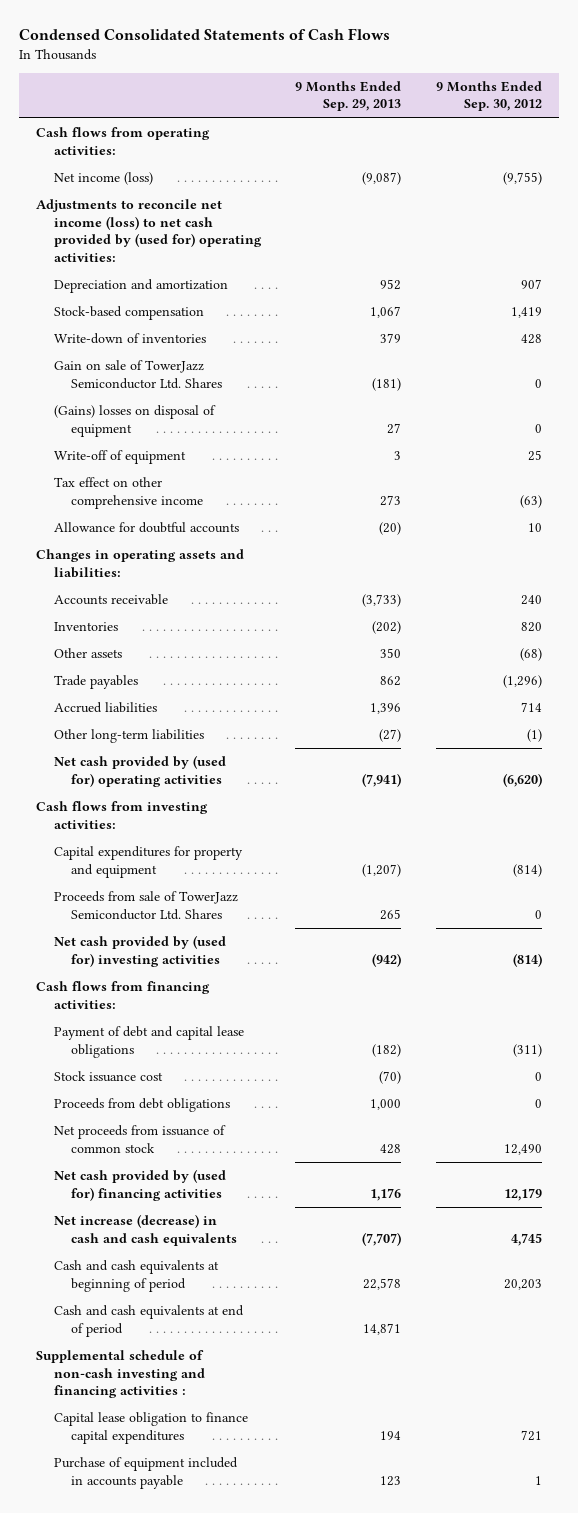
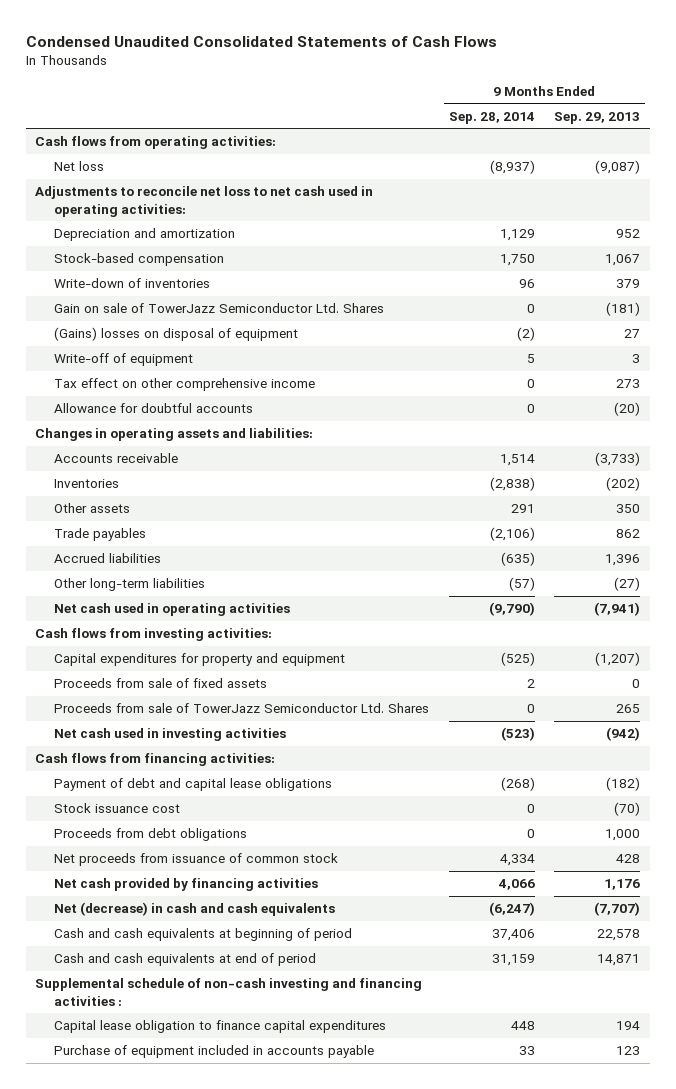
- Condensed Consolidated Statements of Cash Flows
+ Condensed Unaudited Consolidated Statements of Cash Flows
- | 9 Months Ended Sep. 29, 2013 | 9 Months Ended Sep. 30, 2012
+ | 9 Months Ended Sep. 28, 2014 | 9 Months Ended Sep. 29, 2013
- Net income (loss) | (9,087) | (9,755)
- Adjustments to reconcile net income (loss) to net cash provided by (used for) operating activities:
+ Net loss | (8,937) | (9,087)
+ Adjustments to reconcile net loss to net cash used in operating activities:
- Net cash provided by (used for) operating activities | (7,941) | (6,620)
+ Net cash used in operating activities | (9,790) | (7,941)
+ Proceeds from sale of fixed assets | 2 | 0
- Net cash provided by (used for) investing activities | (942) | (814)
+ Net cash used in investing activities | (523) | (942)
- Net cash provided by (used for) financing activities | 1,176 | 12,179
- Net increase (decrease) in cash and cash equivalents | (7,707) | 4,745
+ Net cash provided by financing activities | 4,066 | 1,176
+ Net (decrease) in cash and cash equivalents | (6,247) | (7,707)

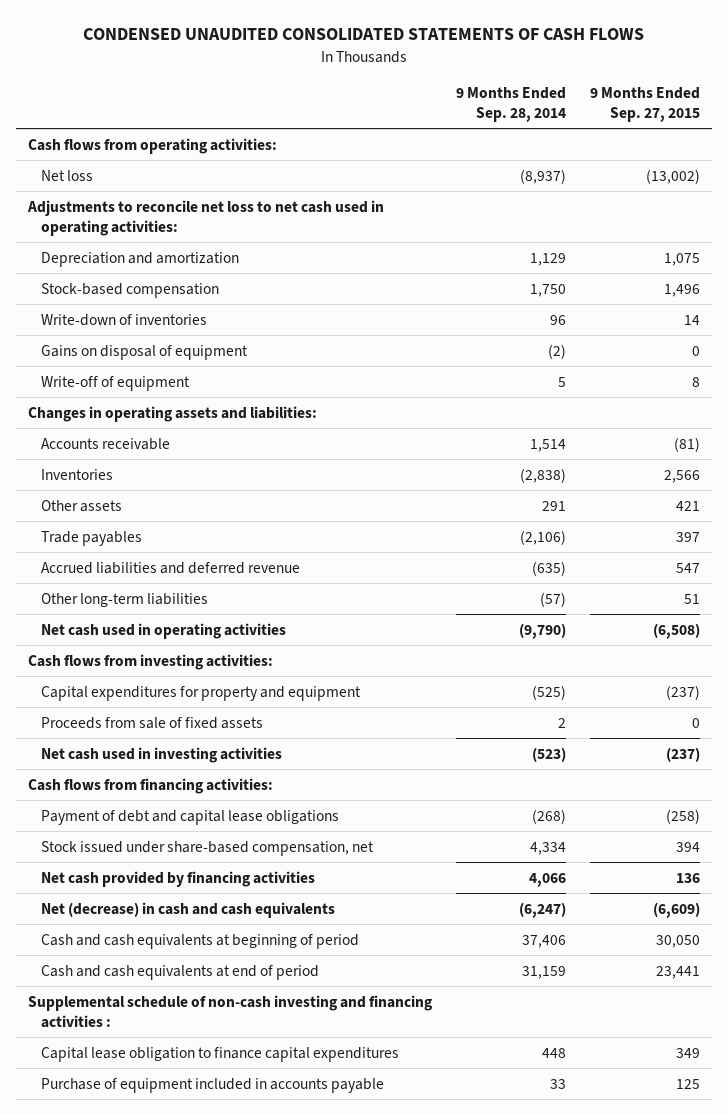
- Condensed Unaudited Consolidated Statements of Cash Flows
+ CONDENSED UNAUDITED CONSOLIDATED STATEMENTS OF CASH FLOWS
- | 9 Months Ended Sep. 28, 2014 | 9 Months Ended Sep. 29, 2013
+ | 9 Months Ended Sep. 28, 2014 | 9 Months Ended Sep. 27, 2015
- Gain on sale of TowerJazz Semiconductor Ltd. Shares | 0 | (181)
- (Gains) losses on disposal of equipment | (2) | 27
+ Gains on disposal of equipment | (2) | 0
- Tax effect on other comprehensive income | 0 | 273
- Allowance for doubtful accounts | 0 | (20)
- Accrued liabilities | (635) | 1,396
+ Accrued liabilities and deferred revenue | (635) | 547
- Proceeds from sale of TowerJazz Semiconductor Ltd. Shares | 0 | 265
- Stock issuance cost | 0 | (70)
- Proceeds from debt obligations | 0 | 1,000
- Net proceeds from issuance of common stock | 4,334 | 428
+ Stock issued under share-based compensation, net | 4,334 | 394

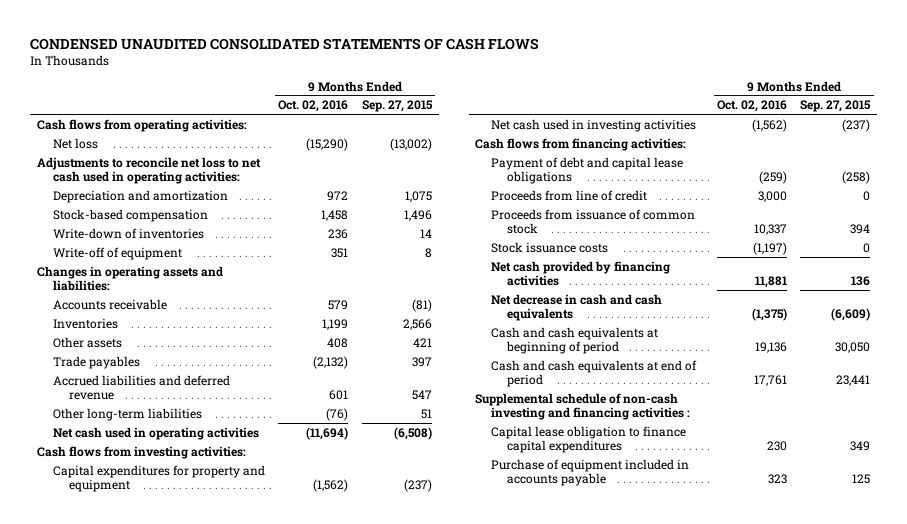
- | 9 Months Ended Sep. 28, 2014 | 9 Months Ended Sep. 27, 2015
+ | 9 Months Ended Oct. 02, 2016 | 9 Months Ended Sep. 27, 2015
- Gains on disposal of equipment | (2) | 0
- Proceeds from sale of fixed assets | 2 | 0
- Stock issued under share-based compensation, net | 4,334 | 394
+ Proceeds from line of credit | 3,000 | 0
+ Proceeds from issuance of common stock | 10,337 | 394
+ Stock issuance costs | (1,197) | 0
- Net (decrease) in cash and cash equivalents | (6,247) | (6,609)
+ Net decrease in cash and cash equivalents | (1,375) | (6,609)

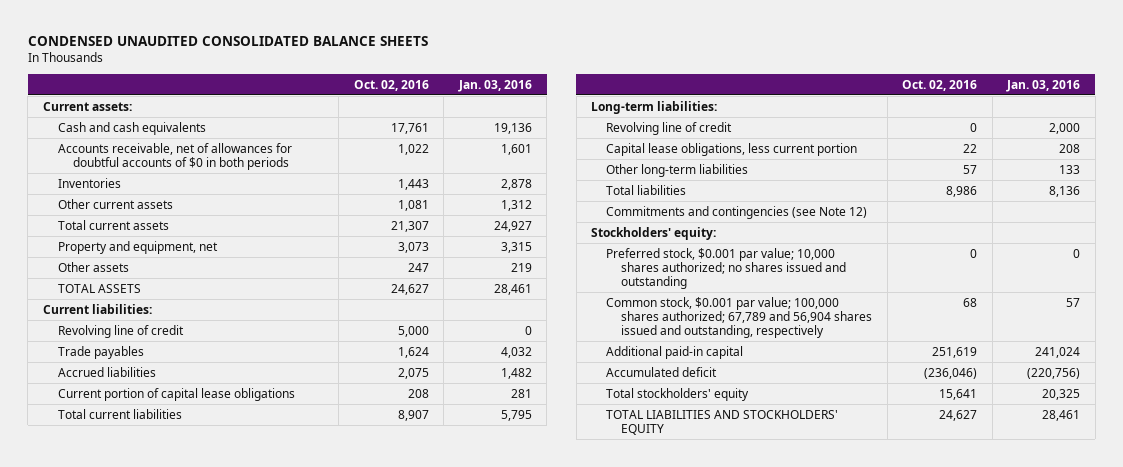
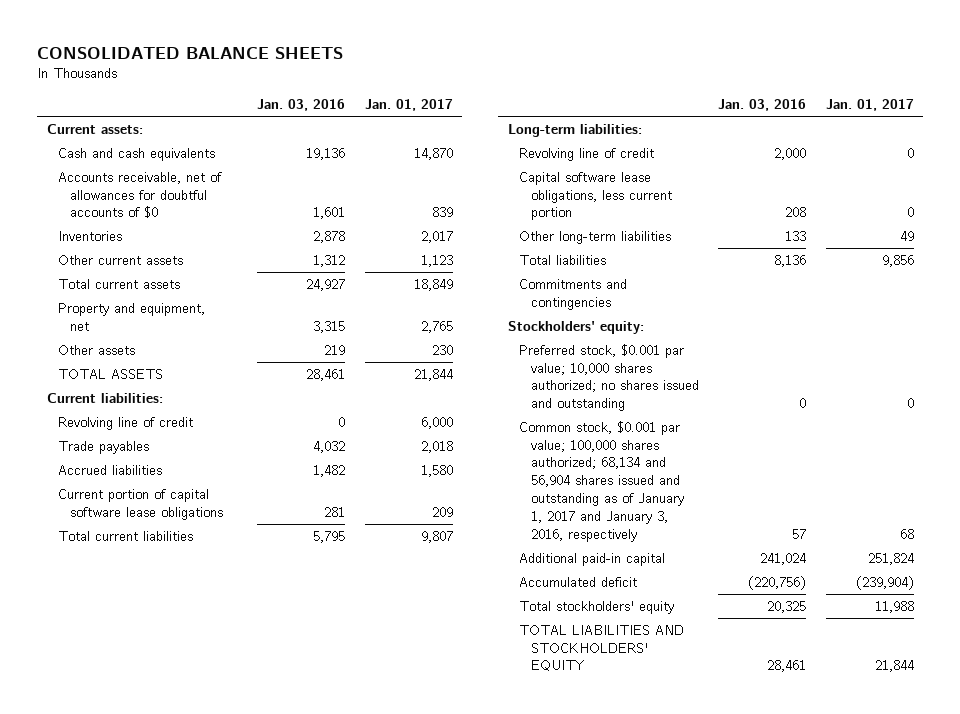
- CONDENSED UNAUDITED CONSOLIDATED BALANCE SHEETS
+ CONSOLIDATED BALANCE SHEETS
- | Oct. 02, 2016 | Jan. 03, 2016
+ | Jan. 03, 2016 | Jan. 01, 2017
- Accounts receivable, net of allowances for doubtful accounts of $0 in both periods | 1,022 | 1,601
+ Accounts receivable, net of allowances for doubtful accounts of $0 | 1,601 | 839
- Current portion of capital lease obligations | 208 | 281
+ Current portion of capital software lease obligations | 281 | 209
- Capital lease obligations, less current portion | 22 | 208
+ Capital software lease obligations, less current portion | 208 | 0
- Commitments and contingencies (see Note 12)
+ Commitments and contingencies
- Common stock, $0.001 par value; 100,000 shares authorized; 67,789 and 56,904 shares issued and outstanding, respectively | 68 | 57
+ Common stock, $0.001 par value; 100,000 shares authorized; 68,134 and 56,904 shares issued and outstanding as of January 1, 2017 and January 3, 2016, respectively | 57 | 68

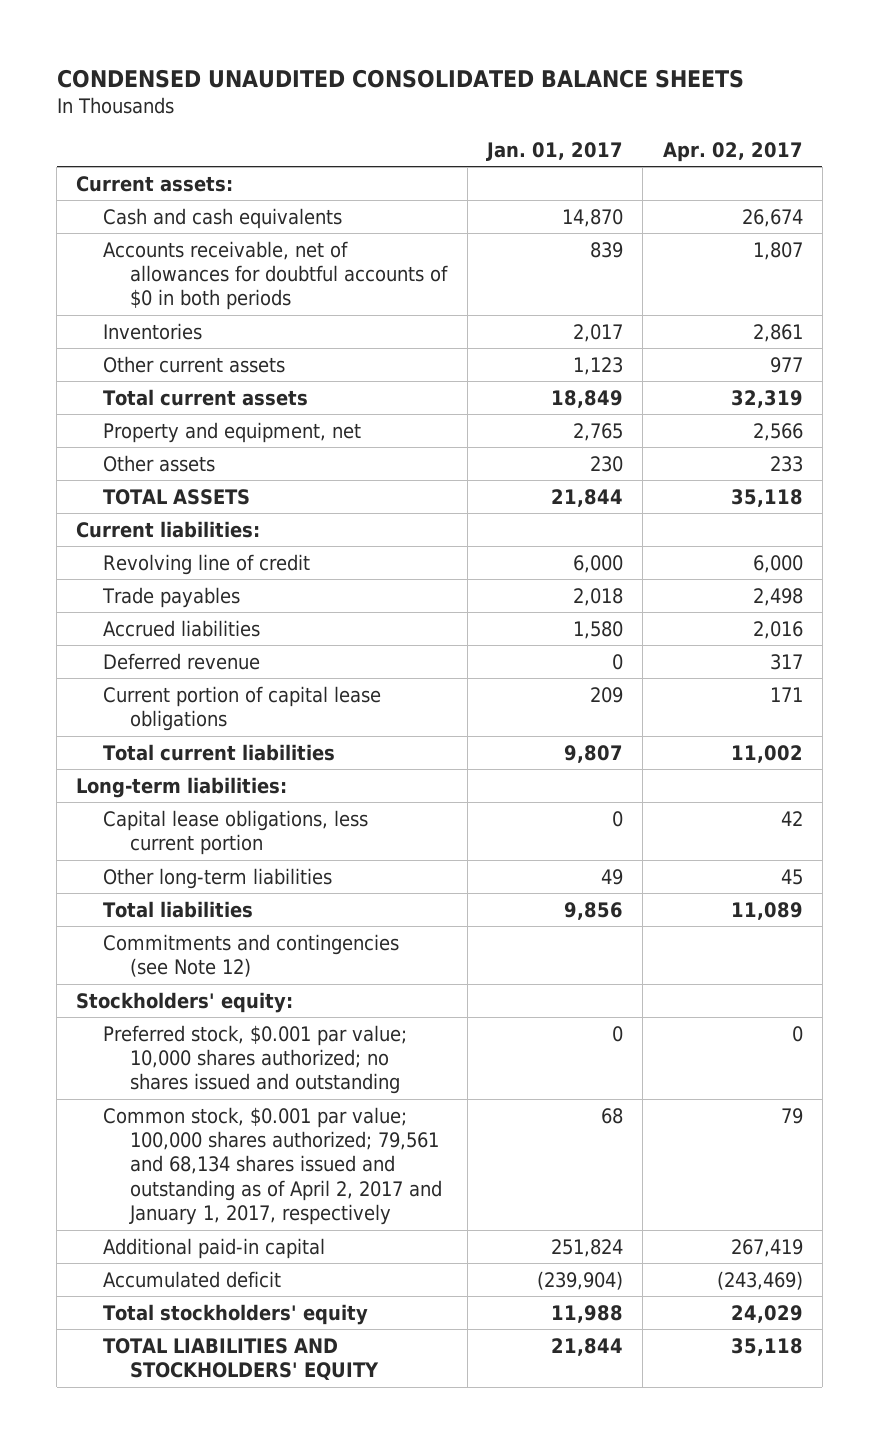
- CONSOLIDATED BALANCE SHEETS
+ CONDENSED UNAUDITED CONSOLIDATED BALANCE SHEETS
- | Jan. 03, 2016 | Jan. 01, 2017
+ | Jan. 01, 2017 | Apr. 02, 2017
- Accounts receivable, net of allowances for doubtful accounts of $0 | 1,601 | 839
+ Accounts receivable, net of allowances for doubtful accounts of $0 in both periods | 839 | 1,807
- Current portion of capital software lease obligations | 281 | 209
+ Deferred revenue | 0 | 317
+ Current portion of capital lease obligations | 209 | 171
- Revolving line of credit | 2,000 | 0
- Capital software lease obligations, less current portion | 208 | 0
+ Capital lease obligations, less current portion | 0 | 42
- Commitments and contingencies
+ Commitments and contingencies (see Note 12)
- Common stock, $0.001 par value; 100,000 shares authorized; 68,134 and 56,904 shares issued and outstanding as of January 1, 2017 and January 3, 2016, respectively | 57 | 68
+ Common stock, $0.001 par value; 100,000 shares authorized; 79,561 and 68,134 shares issued and outstanding as of April 2, 2017 and January 1, 2017, respectively | 68 | 79

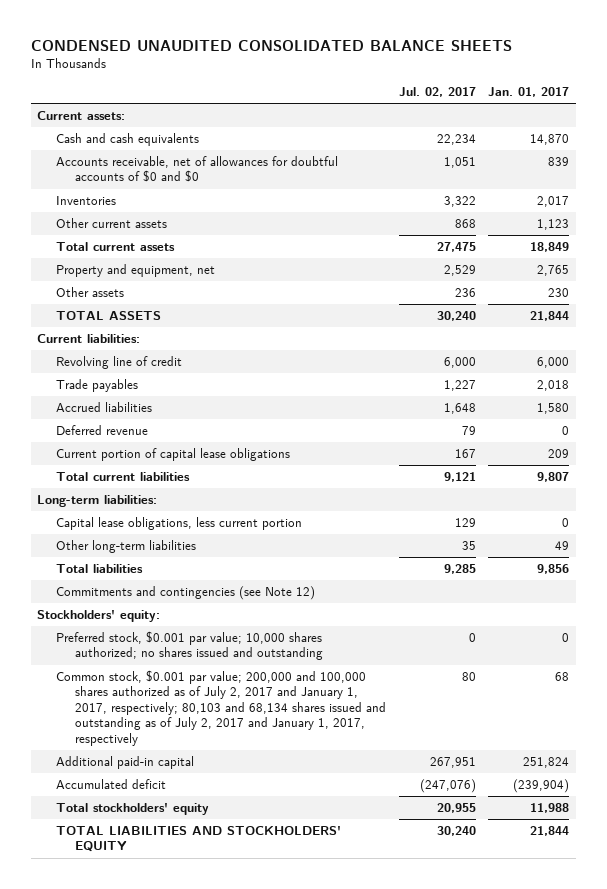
- | Jan. 01, 2017 | Apr. 02, 2017
+ | Jul. 02, 2017 | Jan. 01, 2017
- Accounts receivable, net of allowances for doubtful accounts of $0 in both periods | 839 | 1,807
+ Accounts receivable, net of allowances for doubtful accounts of $0 and $0 | 1,051 | 839
- Common stock, $0.001 par value; 100,000 shares authorized; 79,561 and 68,134 shares issued and outstanding as of April 2, 2017 and January 1, 2017, respectively | 68 | 79
+ Common stock, $0.001 par value; 200,000 and 100,000 shares authorized as of July 2, 2017 and January 1, 2017, respectively; 80,103 and 68,134 shares issued and outstanding as of July 2, 2017 and January 1, 2017, respectively | 80 | 68

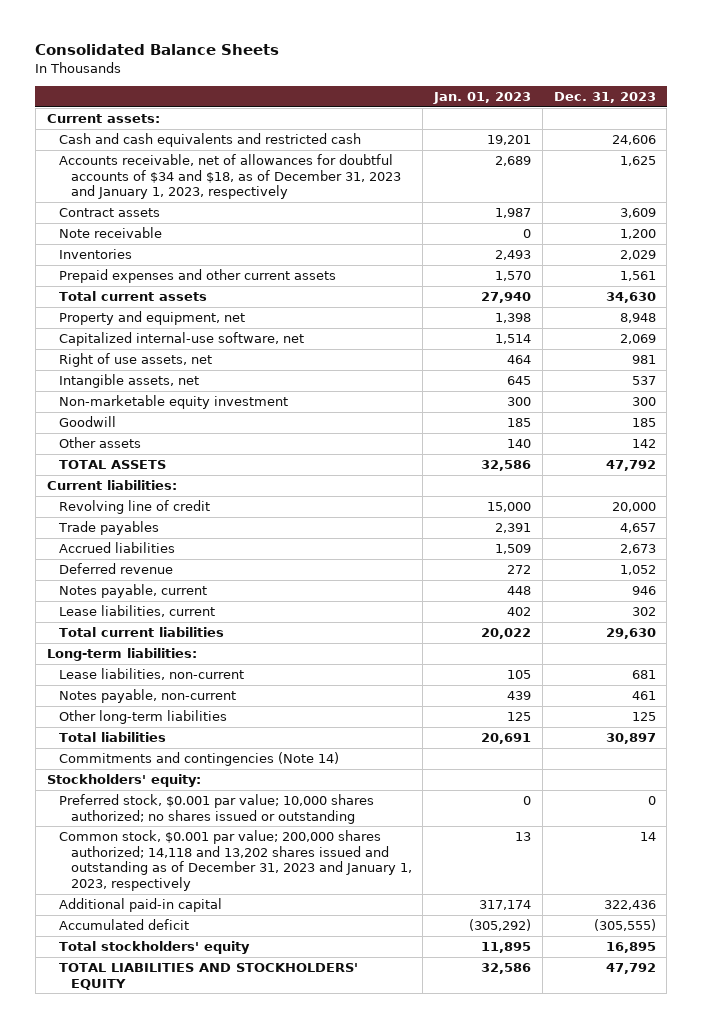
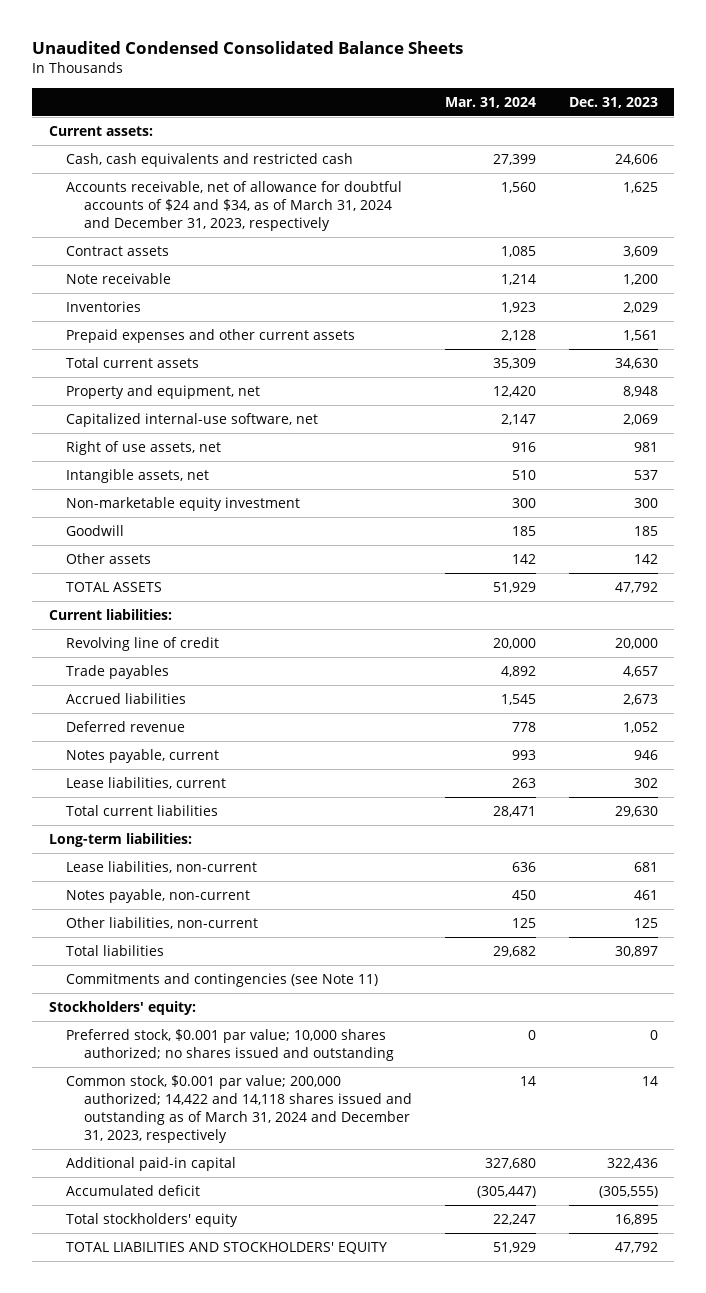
- Consolidated Balance Sheets
+ Unaudited Condensed Consolidated Balance Sheets
- | Jan. 01, 2023 | Dec. 31, 2023
+ | Mar. 31, 2024 | Dec. 31, 2023
- Cash and cash equivalents and restricted cash | 19,201 | 24,606
- Accounts receivable, net of allowances for doubtful accounts of $34 and $18, as of December 31, 2023 and January 1, 2023, respectively | 2,689 | 1,625
+ Cash, cash equivalents and restricted cash | 27,399 | 24,606
+ Accounts receivable, net of allowance for doubtful accounts of $24 and $34, as of March 31, 2024 and December 31, 2023, respectively | 1,560 | 1,625
- Other long-term liabilities | 125 | 125
+ Other liabilities, non-current | 125 | 125
- Commitments and contingencies (Note 14)
+ Commitments and contingencies (see Note 11)
- Preferred stock, $0.001 par value; 10,000 shares authorized; no shares issued or outstanding | 0 | 0
- Common stock, $0.001 par value; 200,000 shares authorized; 14,118 and 13,202 shares issued and outstanding as of December 31, 2023 and January 1, 2023, respectively | 13 | 14
+ Preferred stock, $0.001 par value; 10,000 shares authorized; no shares issued and outstanding | 0 | 0
+ Common stock, $0.001 par value; 200,000 authorized; 14,422 and 14,118 shares issued and outstanding as of March 31, 2024 and December 31, 2023, respectively | 14 | 14

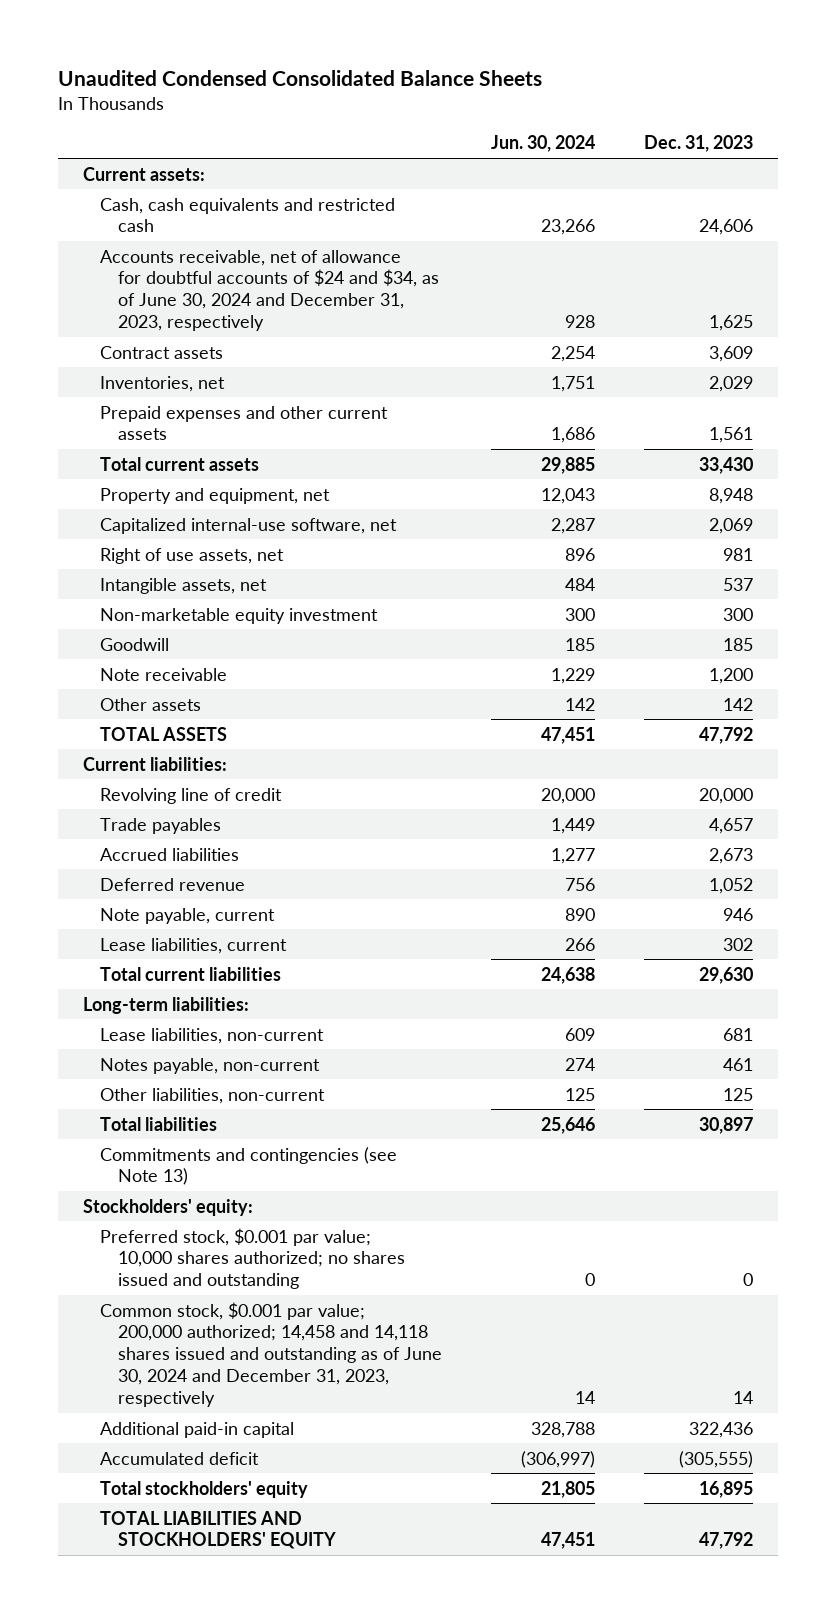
- | Mar. 31, 2024 | Dec. 31, 2023
+ | Jun. 30, 2024 | Dec. 31, 2023
- Accounts receivable, net of allowance for doubtful accounts of $24 and $34, as of March 31, 2024 and December 31, 2023, respectively | 1,560 | 1,625
+ Accounts receivable, net of allowance for doubtful accounts of $24 and $34, as of June 30, 2024 and December 31, 2023, respectively | 928 | 1,625
- Inventories | 1,923 | 2,029
+ Inventories, net | 1,751 | 2,029
- Total current assets | 35,309 | 34,630
+ Total current assets | 29,885 | 33,430
moved down: Note receivable | 1,229 | 1,200
- Notes payable, current | 993 | 946
+ Note payable, current | 890 | 946
- Commitments and contingencies (see Note 11)
+ Commitments and contingencies (see Note 13)
- Common stock, $0.001 par value; 200,000 authorized; 14,422 and 14,118 shares issued and outstanding as of March 31, 2024 and December 31, 2023, respectively | 14 | 14
+ Common stock, $0.001 par value; 200,000 authorized; 14,458 and 14,118 shares issued and outstanding as of June 30, 2024 and December 31, 2023, respectively | 14 | 14

